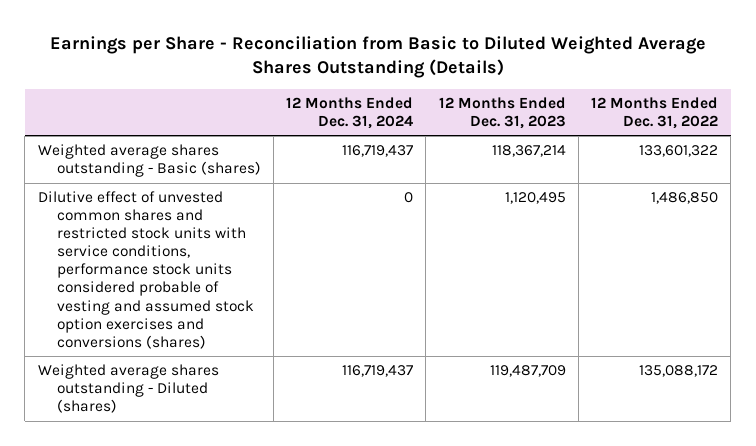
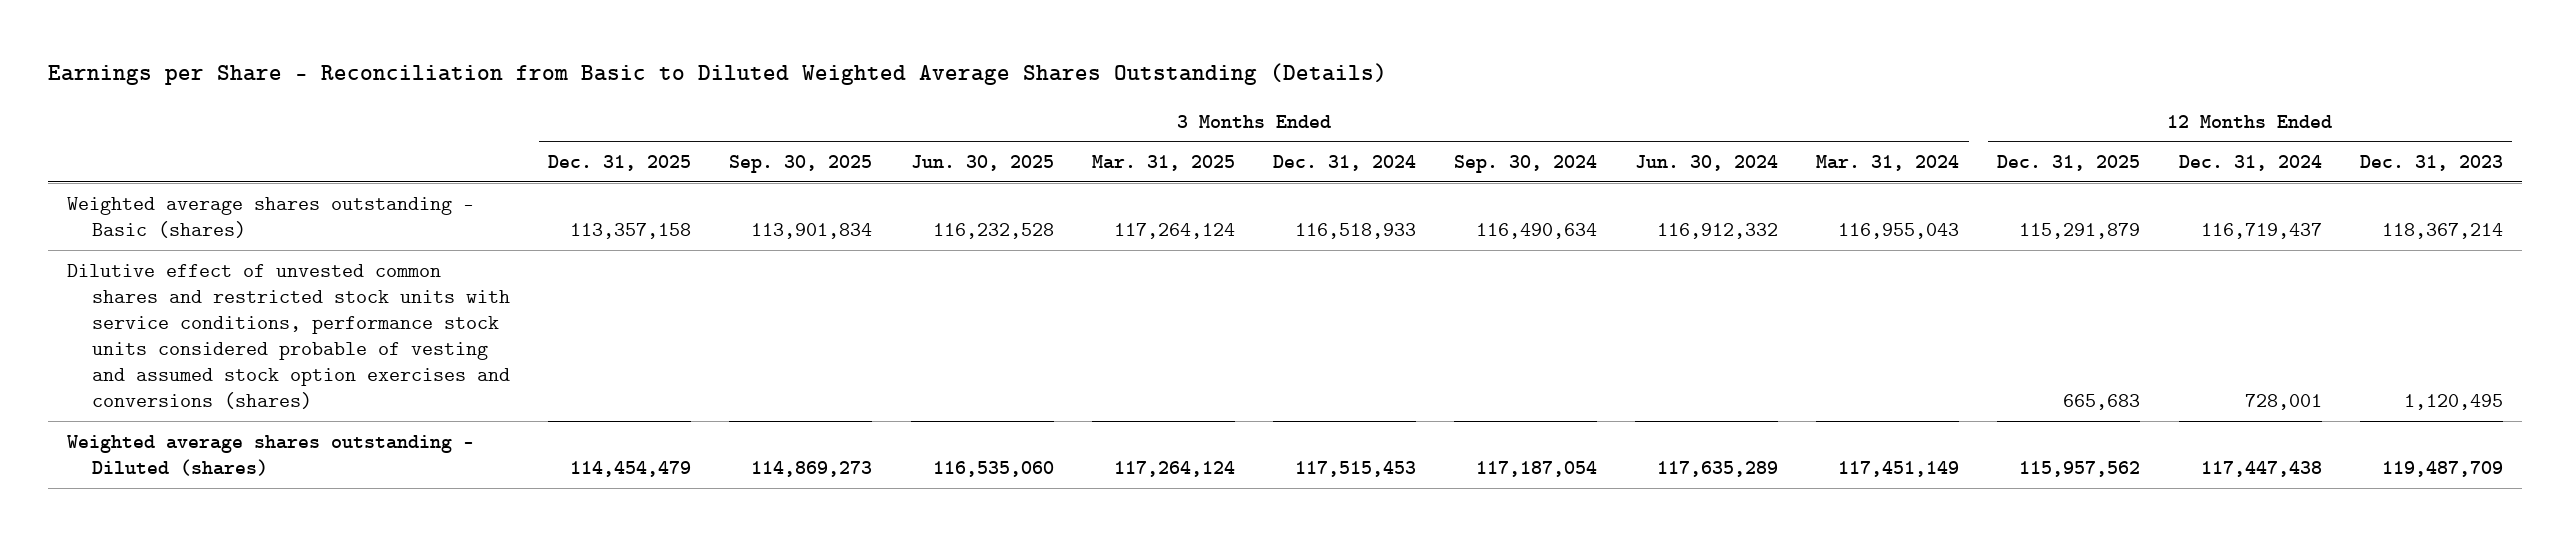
- | 12 Months Ended Dec. 31, 2024 | 12 Months Ended Dec. 31, 2023 | 12 Months Ended Dec. 31, 2022
+ | 3 Months Ended Dec. 31, 2025 | 3 Months Ended Sep. 30, 2025 | 3 Months Ended Jun. 30, 2025 | 3 Months Ended Mar. 31, 2025 | 3 Months Ended Dec. 31, 2024 | 3 Months Ended Sep. 30, 2024 | 3 Months Ended Jun. 30, 2024 | 3 Months Ended Mar. 31, 2024 | 12 Months Ended Dec. 31, 2025 | 12 Months Ended Dec. 31, 2024 | 12 Months Ended Dec. 31, 2023
- Dilutive effect of unvested common shares and restricted stock units with service conditions, performance stock units considered probable of vesting and assumed stock option exercises and conversions (shares) | 0 | 1,120,495 | 1,486,850
- Weighted average shares outstanding - Diluted (shares) | 116,719,437 | 119,487,709 | 135,088,172
+ Dilutive effect of unvested common shares and restricted stock units with service conditions, performance stock units considered probable of vesting and assumed stock option exercises and conversions (shares) | | | | | | | | | 665,683 | 728,001 | 1,120,495
+ Weighted average shares outstanding - Diluted (shares) | 114,454,479 | 114,869,273 | 116,535,060 | 117,264,124 | 117,515,453 | 117,187,054 | 117,635,289 | 117,451,149 | 115,957,562 | 117,447,438 | 119,487,709

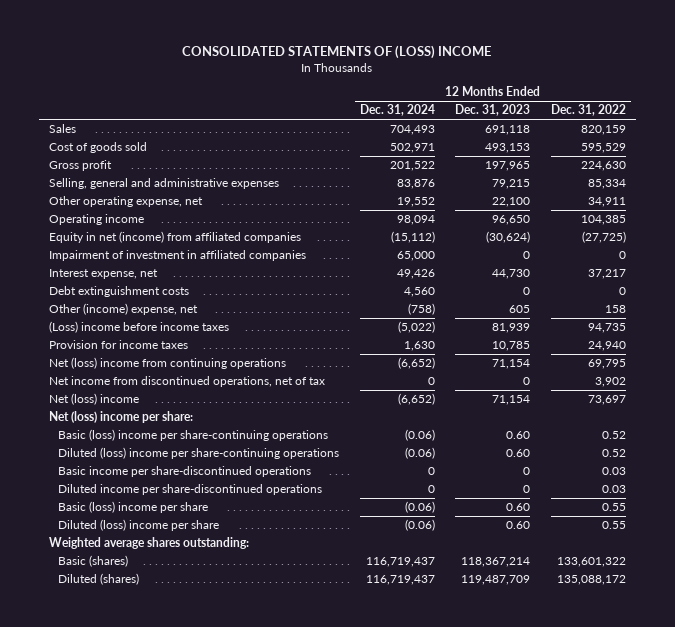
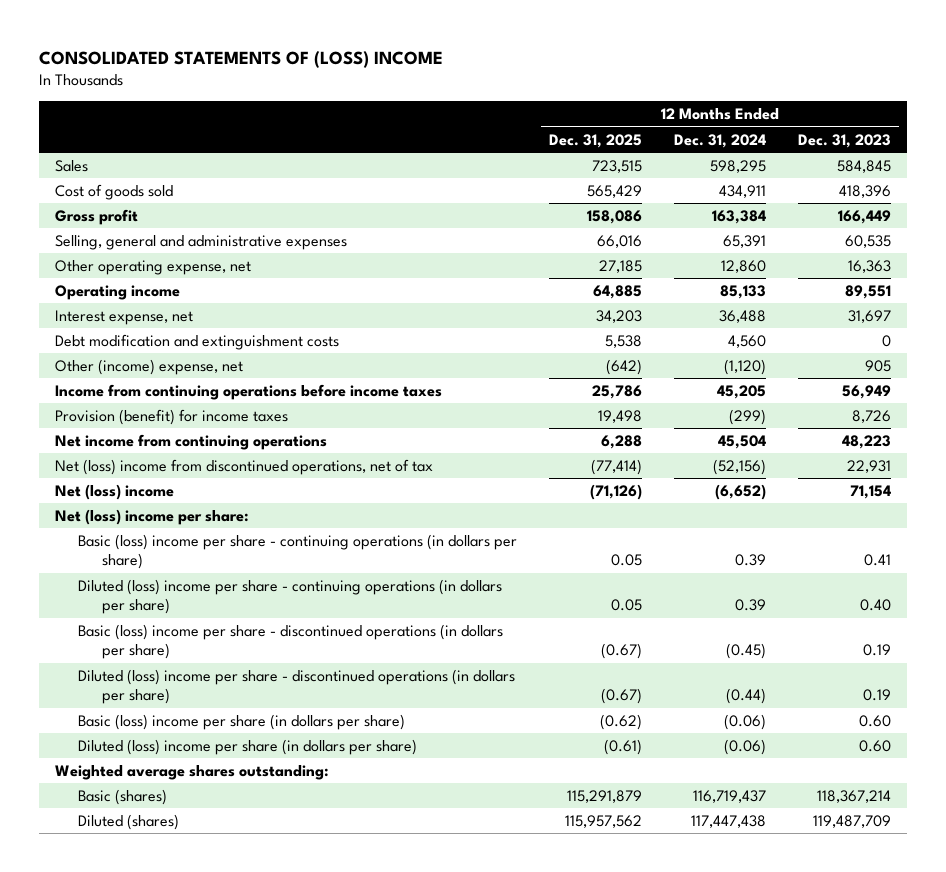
- | 12 Months Ended Dec. 31, 2024 | 12 Months Ended Dec. 31, 2023 | 12 Months Ended Dec. 31, 2022
+ | 12 Months Ended Dec. 31, 2025 | 12 Months Ended Dec. 31, 2024 | 12 Months Ended Dec. 31, 2023
- Sales | 704,493 | 691,118 | 820,159
- Cost of goods sold | 502,971 | 493,153 | 595,529
- Gross profit | 201,522 | 197,965 | 224,630
- Selling, general and administrative expenses | 83,876 | 79,215 | 85,334
- Other operating expense, net | 19,552 | 22,100 | 34,911
- Operating income | 98,094 | 96,650 | 104,385
- Equity in net (income) from affiliated companies | (15,112) | (30,624) | (27,725)
- Impairment of investment in affiliated companies | 65,000 | 0 | 0
- Interest expense, net | 49,426 | 44,730 | 37,217
- Debt extinguishment costs | 4,560 | 0 | 0
- Other (income) expense, net | (758) | 605 | 158
- (Loss) income before income taxes | (5,022) | 81,939 | 94,735
- Provision for income taxes | 1,630 | 10,785 | 24,940
- Net (loss) income from continuing operations | (6,652) | 71,154 | 69,795
- Net income from discontinued operations, net of tax | 0 | 0 | 3,902
+ Sales | 723,515 | 598,295 | 584,845
+ Cost of goods sold | 565,429 | 434,911 | 418,396
+ Gross profit | 158,086 | 163,384 | 166,449
+ Selling, general and administrative expenses | 66,016 | 65,391 | 60,535
+ Other operating expense, net | 27,185 | 12,860 | 16,363
+ Operating income | 64,885 | 85,133 | 89,551
+ Interest expense, net | 34,203 | 36,488 | 31,697
+ Debt modification and extinguishment costs | 5,538 | 4,560 | 0
+ Other (income) expense, net | (642) | (1,120) | 905
+ Income from continuing operations before income taxes | 25,786 | 45,205 | 56,949
+ Provision (benefit) for income taxes | 19,498 | (299) | 8,726
+ Net income from continuing operations | 6,288 | 45,504 | 48,223
+ Net (loss) income from discontinued operations, net of tax | (77,414) | (52,156) | 22,931
- Basic (loss) income per share-continuing operations | (0.06) | 0.60 | 0.52
- Diluted (loss) income per share-continuing operations | (0.06) | 0.60 | 0.52
- Basic income per share-discontinued operations | 0 | 0 | 0.03
- Diluted income per share-discontinued operations | 0 | 0 | 0.03
- Basic (loss) income per share | (0.06) | 0.60 | 0.55
- Diluted (loss) income per share | (0.06) | 0.60 | 0.55
+ Basic (loss) income per share - continuing operations (in dollars per share) | 0.05 | 0.39 | 0.41
+ Diluted (loss) income per share - continuing operations (in dollars per share) | 0.05 | 0.39 | 0.40
+ Basic (loss) income per share - discontinued operations (in dollars per share) | (0.67) | (0.45) | 0.19
+ Diluted (loss) income per share - discontinued operations (in dollars per share) | (0.67) | (0.44) | 0.19
+ Basic (loss) income per share (in dollars per share) | (0.62) | (0.06) | 0.60
+ Diluted (loss) income per share (in dollars per share) | (0.61) | (0.06) | 0.60
- Diluted (shares) | 116,719,437 | 119,487,709 | 135,088,172
+ Diluted (shares) | 115,957,562 | 117,447,438 | 119,487,709

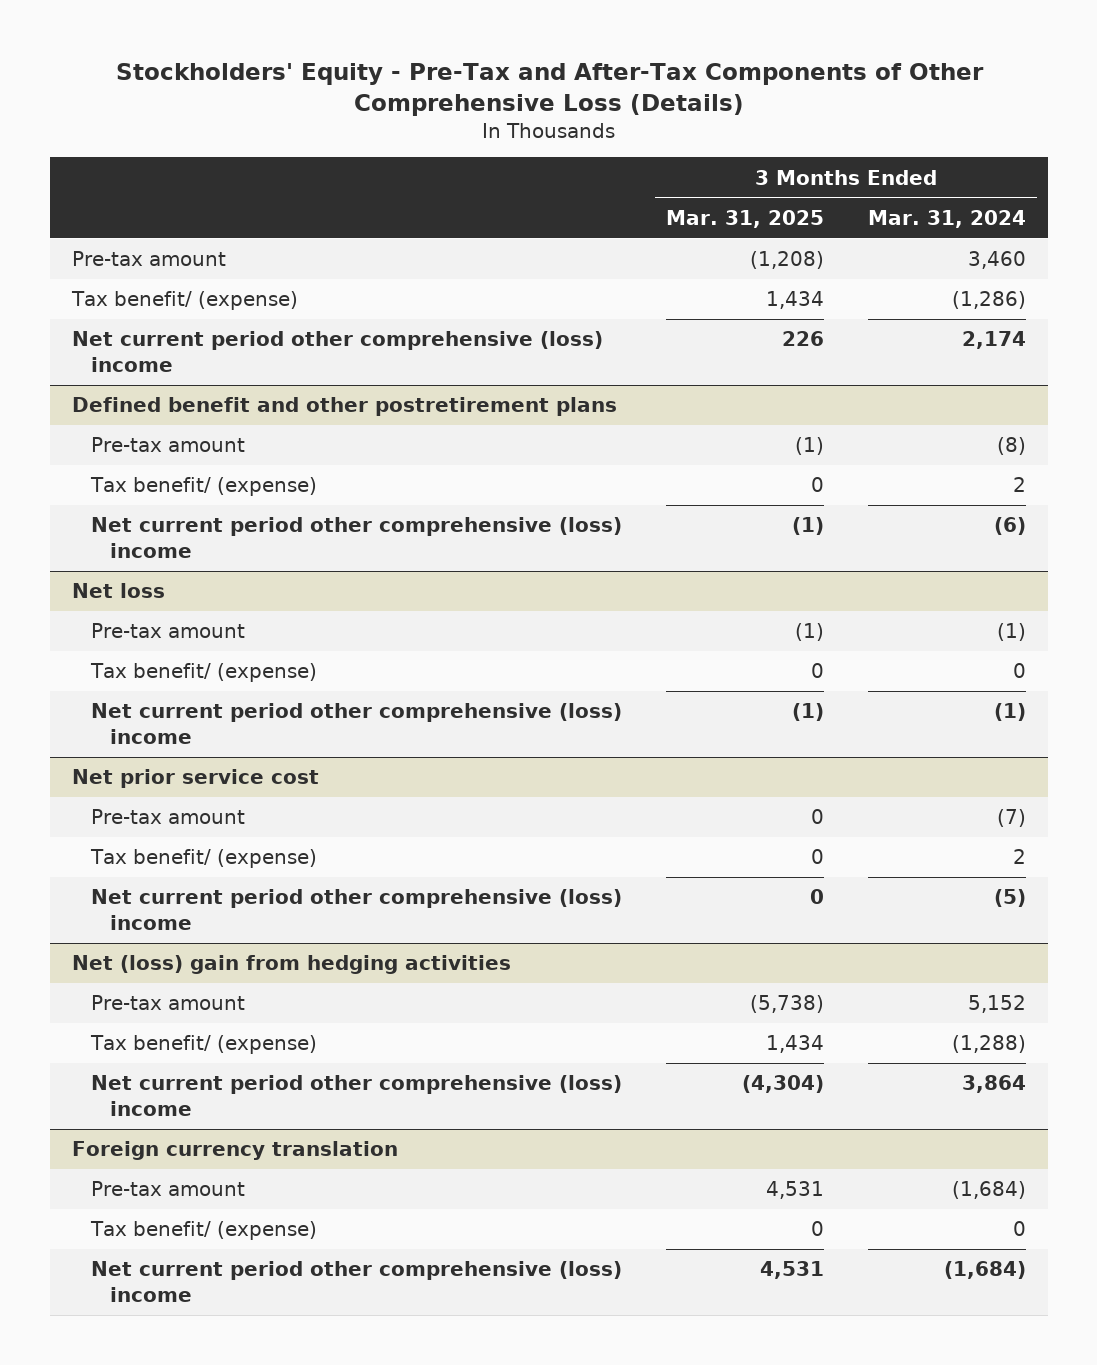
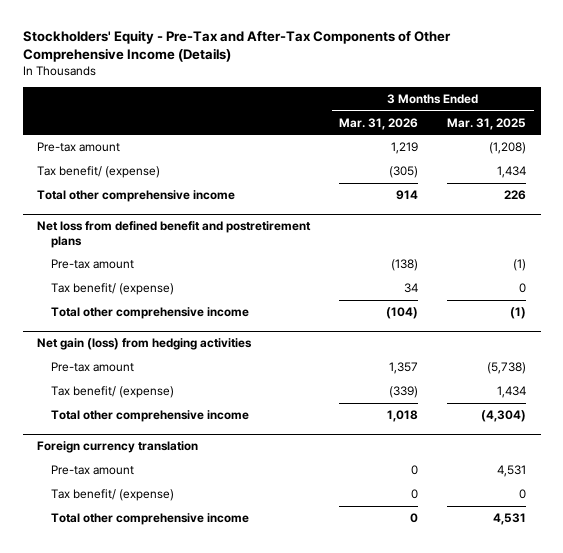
- Stockholders' Equity - Pre-Tax and After-Tax Components of Other Comprehensive Loss (Details)
+ Stockholders' Equity - Pre-Tax and After-Tax Components of Other Comprehensive Income (Details)
- | 3 Months Ended Mar. 31, 2025 | 3 Months Ended Mar. 31, 2024
+ | 3 Months Ended Mar. 31, 2026 | 3 Months Ended Mar. 31, 2025
- Net current period other comprehensive (loss) income | 226 | 2,174
- Defined benefit and other postretirement plans
- Pre-tax amount | (1) | (8)
- Tax benefit/ (expense) | 0 | 2
- Net current period other comprehensive (loss) income | (1) | (6)
- Net loss
+ Total other comprehensive income | 914 | 226
+ Net loss from defined benefit and postretirement plans
- Net current period other comprehensive (loss) income | (1) | (1)
- Net prior service cost
- Pre-tax amount | 0 | (7)
- Tax benefit/ (expense) | 0 | 2
- Net current period other comprehensive (loss) income | 0 | (5)
- Net (loss) gain from hedging activities
+ Total other comprehensive income | (104) | (1)
+ Net gain (loss) from hedging activities
- Net current period other comprehensive (loss) income | (4,304) | 3,864
+ Total other comprehensive income | 1,018 | (4,304)
@ Foreign currency translation
- Net current period other comprehensive (loss) income | 4,531 | (1,684)
+ Total other comprehensive income | 0 | 4,531

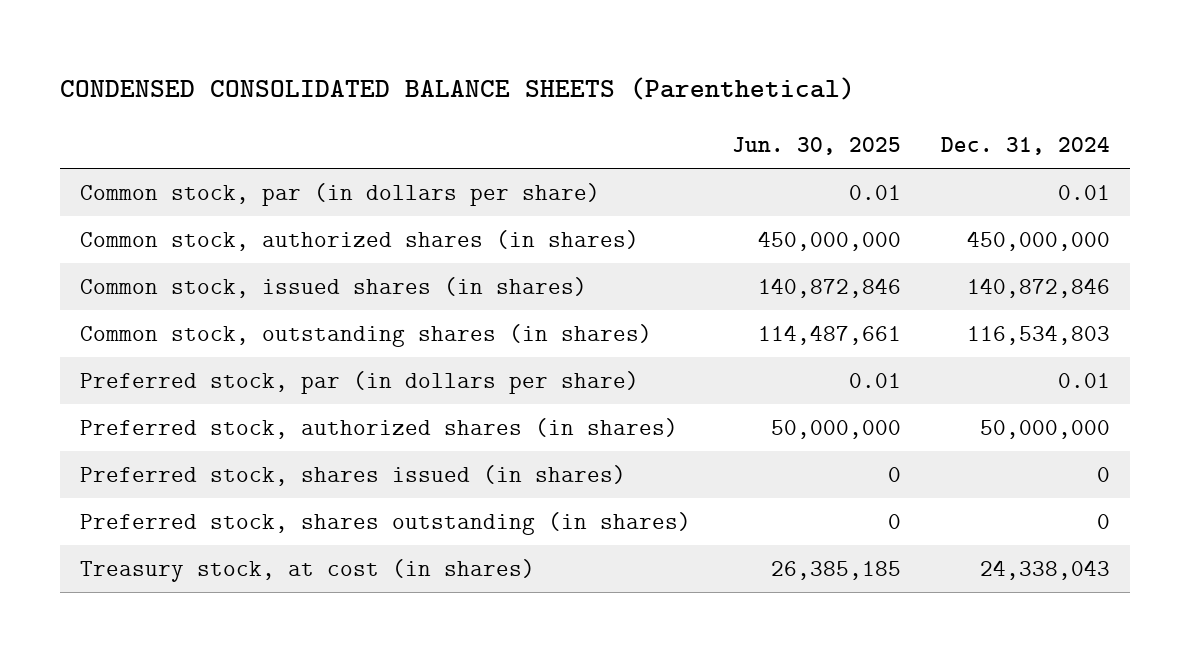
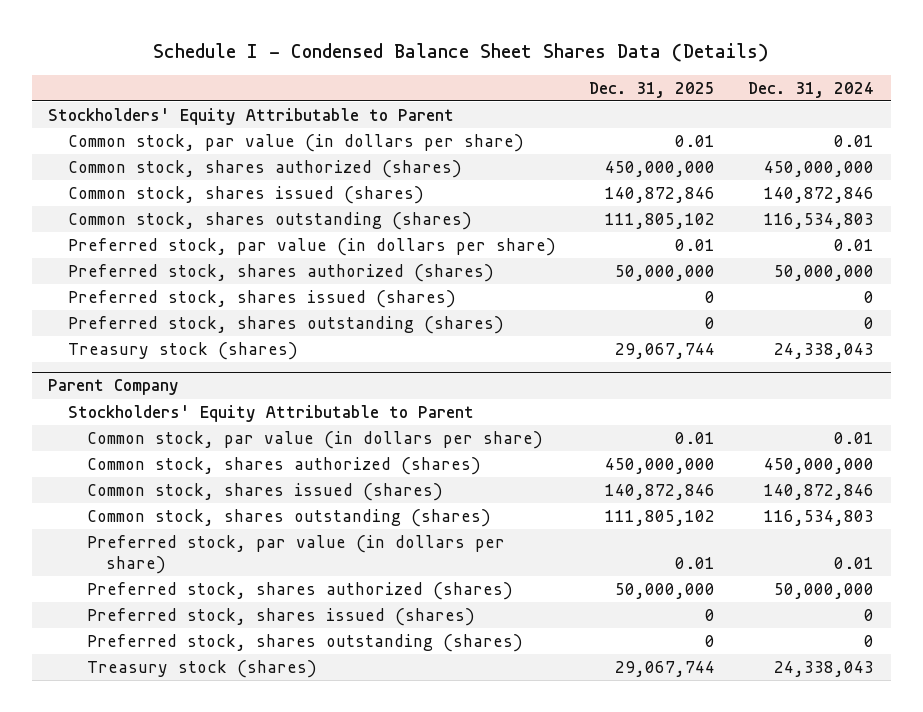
- CONDENSED CONSOLIDATED BALANCE SHEETS (Parenthetical)
+ Schedule I - Condensed Balance Sheet Shares Data (Details)
- | Jun. 30, 2025 | Dec. 31, 2024
+ | Dec. 31, 2025 | Dec. 31, 2024
- Common stock, par (in dollars per share) | 0.01 | 0.01
- Common stock, authorized shares (in shares) | 450,000,000 | 450,000,000
- Common stock, issued shares (in shares) | 140,872,846 | 140,872,846
- Common stock, outstanding shares (in shares) | 114,487,661 | 116,534,803
- Preferred stock, par (in dollars per share) | 0.01 | 0.01
- Preferred stock, authorized shares (in shares) | 50,000,000 | 50,000,000
- Preferred stock, shares issued (in shares) | 0 | 0
- Preferred stock, shares outstanding (in shares) | 0 | 0
- Treasury stock, at cost (in shares) | 26,385,185 | 24,338,043
+ Stockholders' Equity Attributable to Parent
+ Common stock, par value (in dollars per share) | 0.01 | 0.01
+ Common stock, shares authorized (shares) | 450,000,000 | 450,000,000
+ Common stock, shares issued (shares) | 140,872,846 | 140,872,846
+ Common stock, shares outstanding (shares) | 111,805,102 | 116,534,803
+ Preferred stock, par value (in dollars per share) | 0.01 | 0.01
+ Preferred stock, shares authorized (shares) | 50,000,000 | 50,000,000
+ Preferred stock, shares issued (shares) | 0 | 0
+ Preferred stock, shares outstanding (shares) | 0 | 0
+ Treasury stock (shares) | 29,067,744 | 24,338,043
+ Parent Company
+ Stockholders' Equity Attributable to Parent
+ Common stock, par value (in dollars per share) | 0.01 | 0.01
+ Common stock, shares authorized (shares) | 450,000,000 | 450,000,000
+ Common stock, shares issued (shares) | 140,872,846 | 140,872,846
+ Common stock, shares outstanding (shares) | 111,805,102 | 116,534,803
+ Preferred stock, par value (in dollars per share) | 0.01 | 0.01
+ Preferred stock, shares authorized (shares) | 50,000,000 | 50,000,000
+ Preferred stock, shares issued (shares) | 0 | 0
+ Preferred stock, shares outstanding (shares) | 0 | 0
+ Treasury stock (shares) | 29,067,744 | 24,338,043

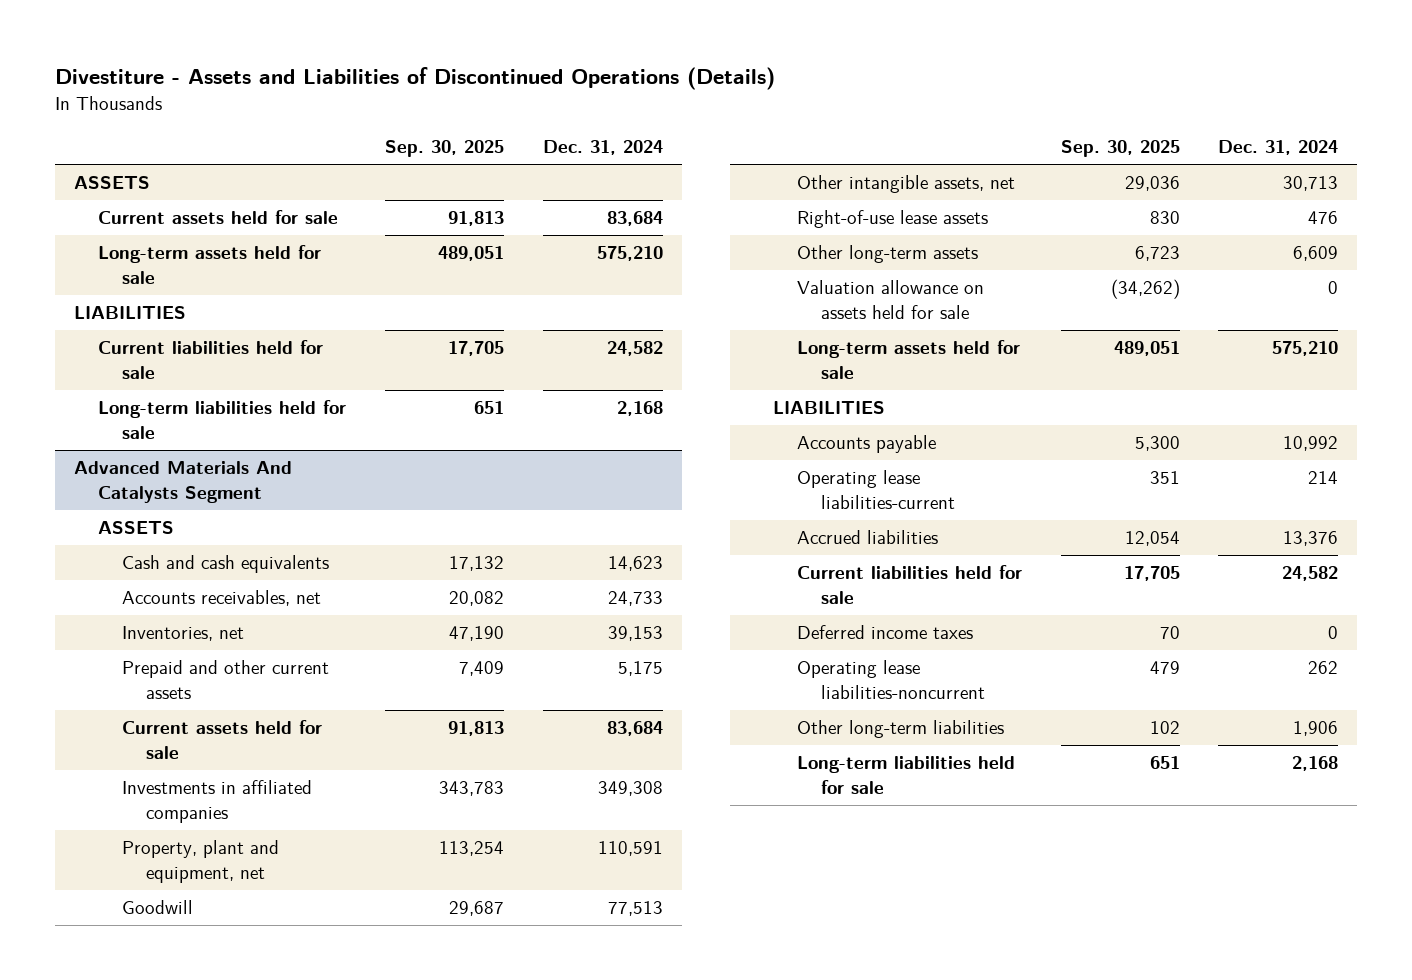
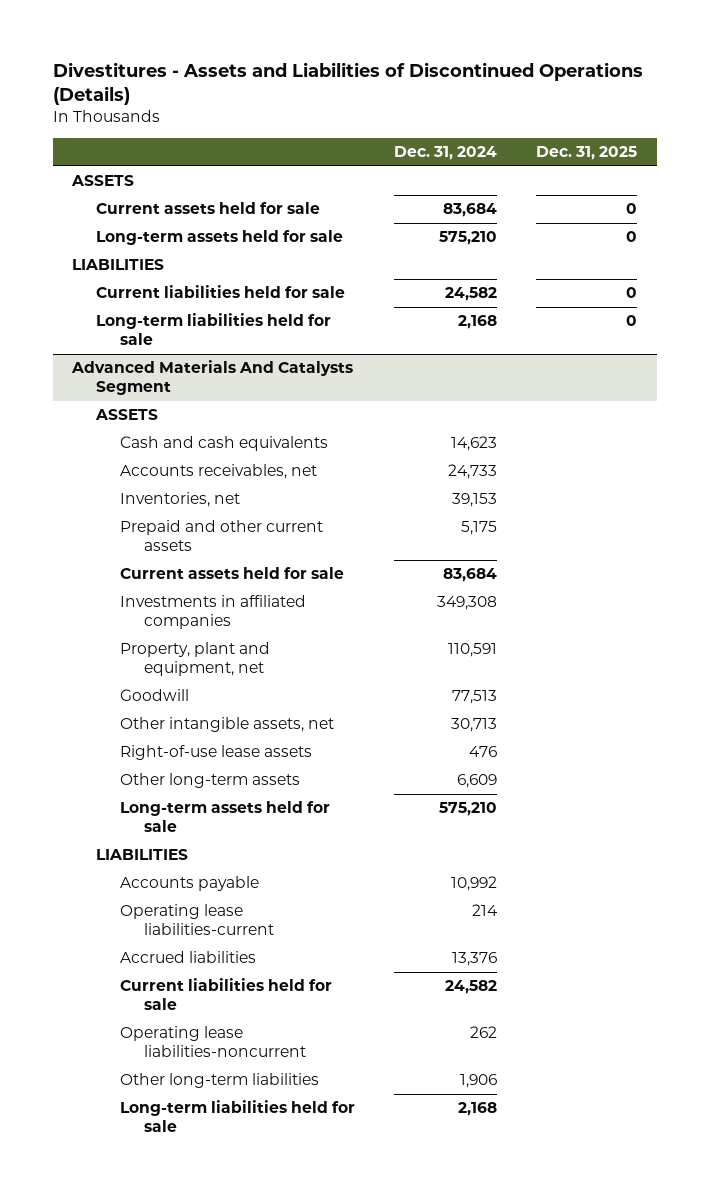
- Divestiture - Assets and Liabilities of Discontinued Operations (Details)
+ Divestitures - Assets and Liabilities of Discontinued Operations (Details)
- | Sep. 30, 2025 | Dec. 31, 2024
+ | Dec. 31, 2024 | Dec. 31, 2025
@ Advanced Materials And Catalysts Segment
- Valuation allowance on assets held for sale | (34,262) | 0
- Deferred income taxes | 70 | 0

